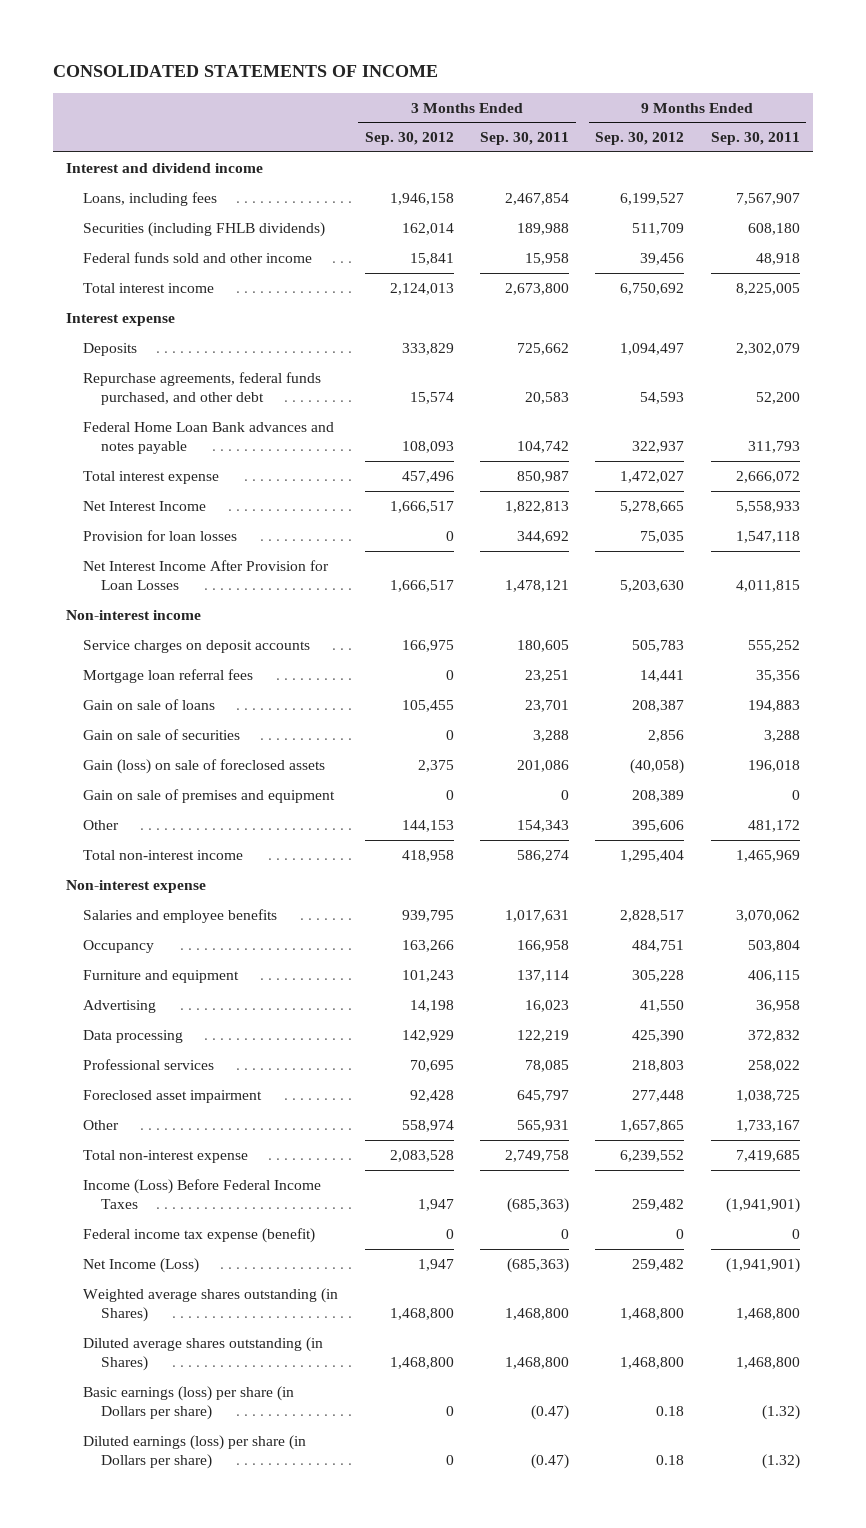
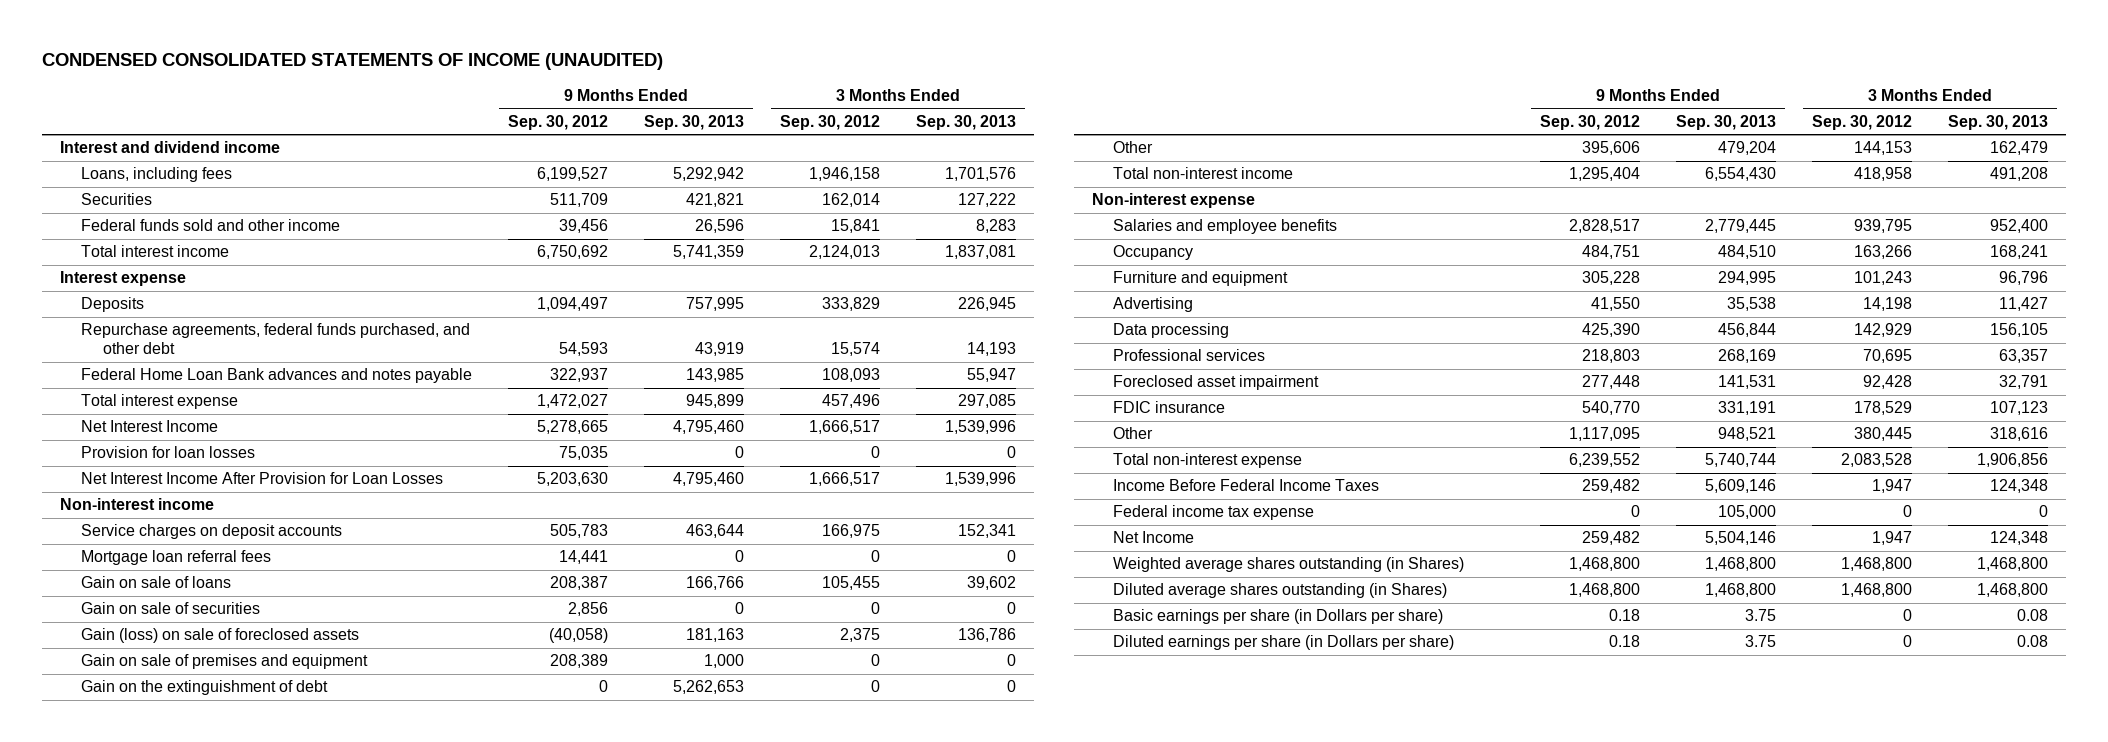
- CONSOLIDATED STATEMENTS OF INCOME
+ CONDENSED CONSOLIDATED STATEMENTS OF INCOME (UNAUDITED)
- | 3 Months Ended Sep. 30, 2012 | 3 Months Ended Sep. 30, 2011 | 9 Months Ended Sep. 30, 2012 | 9 Months Ended Sep. 30, 2011
+ | 9 Months Ended Sep. 30, 2012 | 9 Months Ended Sep. 30, 2013 | 3 Months Ended Sep. 30, 2012 | 3 Months Ended Sep. 30, 2013
- Securities (including FHLB dividends) | 162,014 | 189,988 | 511,709 | 608,180
+ Securities | 511,709 | 421,821 | 162,014 | 127,222
+ Gain on the extinguishment of debt | 0 | 5,262,653 | 0 | 0
- Other | 558,974 | 565,931 | 1,657,865 | 1,733,167
+ FDIC insurance | 540,770 | 331,191 | 178,529 | 107,123
+ Other | 1,117,095 | 948,521 | 380,445 | 318,616
- Income (Loss) Before Federal Income Taxes | 1,947 | (685,363) | 259,482 | (1,941,901)
- Federal income tax expense (benefit) | 0 | 0 | 0 | 0
- Net Income (Loss) | 1,947 | (685,363) | 259,482 | (1,941,901)
+ Income Before Federal Income Taxes | 259,482 | 5,609,146 | 1,947 | 124,348
+ Federal income tax expense | 0 | 105,000 | 0 | 0
+ Net Income | 259,482 | 5,504,146 | 1,947 | 124,348
- Basic earnings (loss) per share (in Dollars per share) | 0 | (0.47) | 0.18 | (1.32)
- Diluted earnings (loss) per share (in Dollars per share) | 0 | (0.47) | 0.18 | (1.32)
+ Basic earnings per share (in Dollars per share) | 0.18 | 3.75 | 0 | 0.08
+ Diluted earnings per share (in Dollars per share) | 0.18 | 3.75 | 0 | 0.08

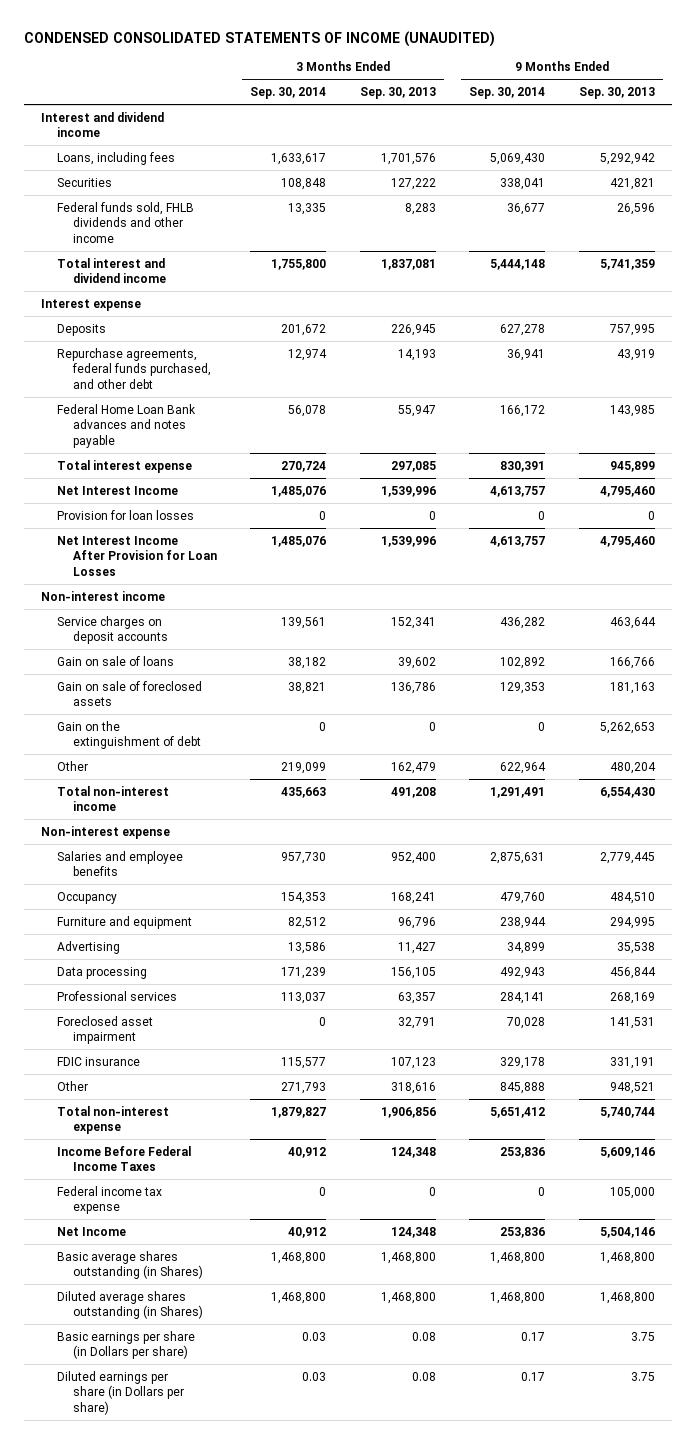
- | 9 Months Ended Sep. 30, 2012 | 9 Months Ended Sep. 30, 2013 | 3 Months Ended Sep. 30, 2012 | 3 Months Ended Sep. 30, 2013
+ | 3 Months Ended Sep. 30, 2014 | 3 Months Ended Sep. 30, 2013 | 9 Months Ended Sep. 30, 2014 | 9 Months Ended Sep. 30, 2013
- Federal funds sold and other income | 39,456 | 26,596 | 15,841 | 8,283
- Total interest income | 6,750,692 | 5,741,359 | 2,124,013 | 1,837,081
+ Federal funds sold, FHLB dividends and other income | 13,335 | 8,283 | 36,677 | 26,596
+ Total interest and dividend income | 1,755,800 | 1,837,081 | 5,444,148 | 5,741,359
- Mortgage loan referral fees | 14,441 | 0 | 0 | 0
- Gain on sale of securities | 2,856 | 0 | 0 | 0
- Gain (loss) on sale of foreclosed assets | (40,058) | 181,163 | 2,375 | 136,786
- Gain on sale of premises and equipment | 208,389 | 1,000 | 0 | 0
+ Gain on sale of foreclosed assets | 38,821 | 136,786 | 129,353 | 181,163
- Other | 395,606 | 479,204 | 144,153 | 162,479
+ Other | 219,099 | 162,479 | 622,964 | 480,204
- Weighted average shares outstanding (in Shares) | 1,468,800 | 1,468,800 | 1,468,800 | 1,468,800
+ Basic average shares outstanding (in Shares) | 1,468,800 | 1,468,800 | 1,468,800 | 1,468,800

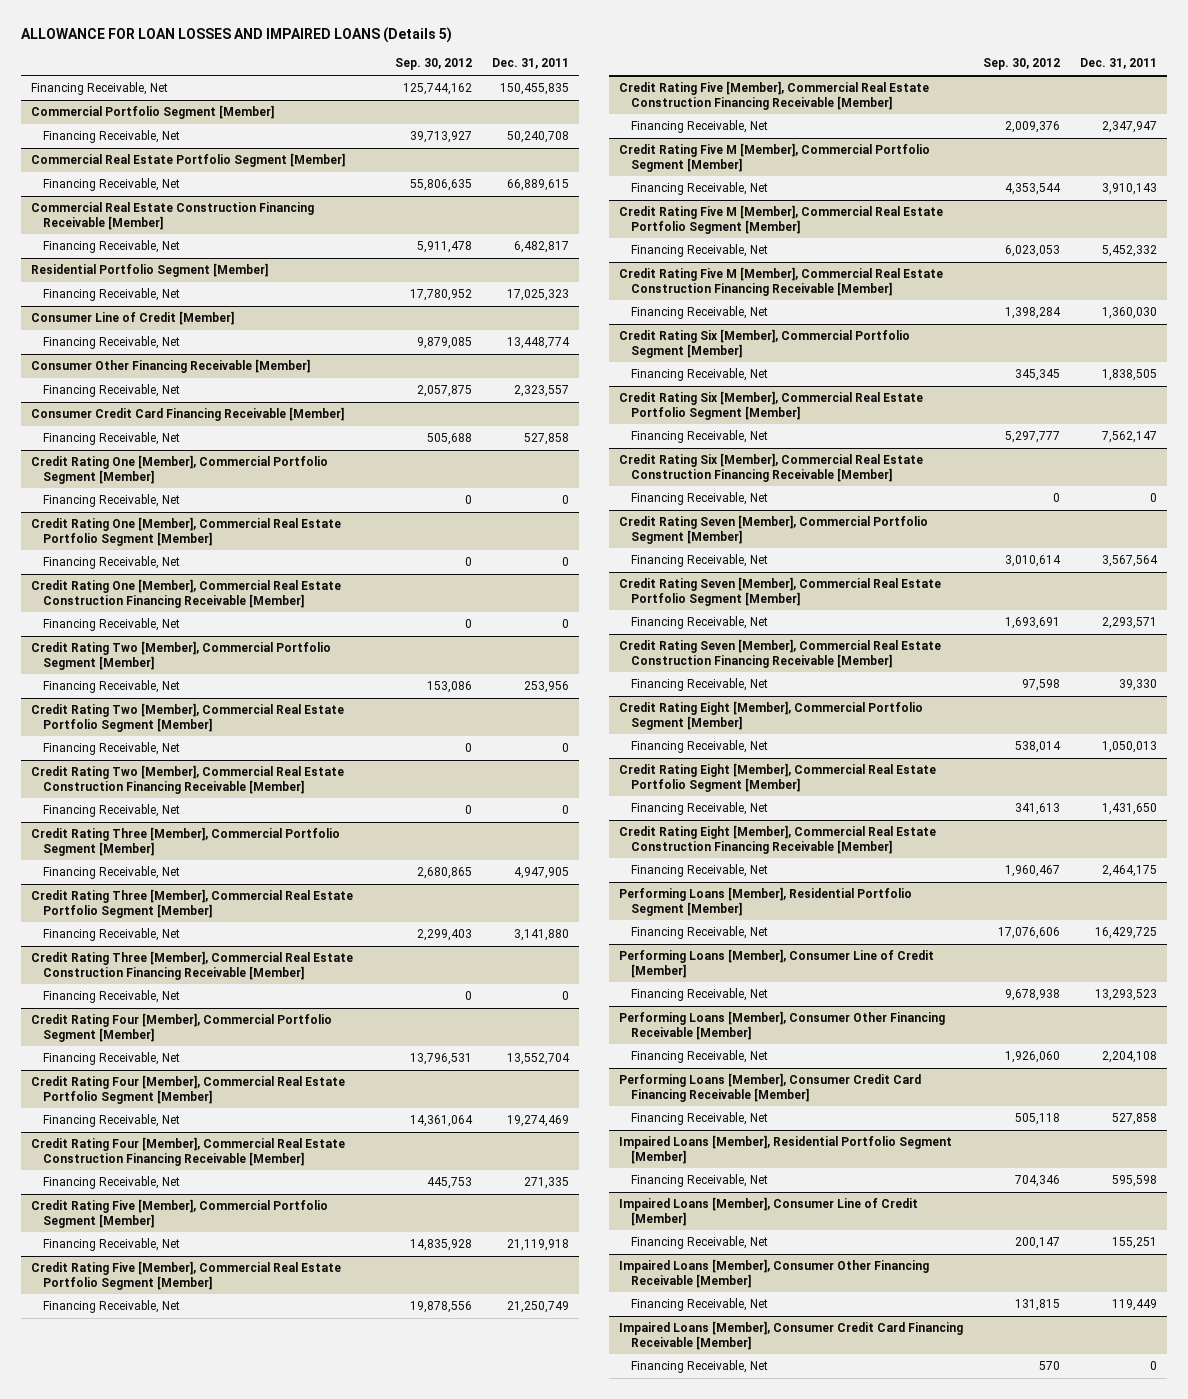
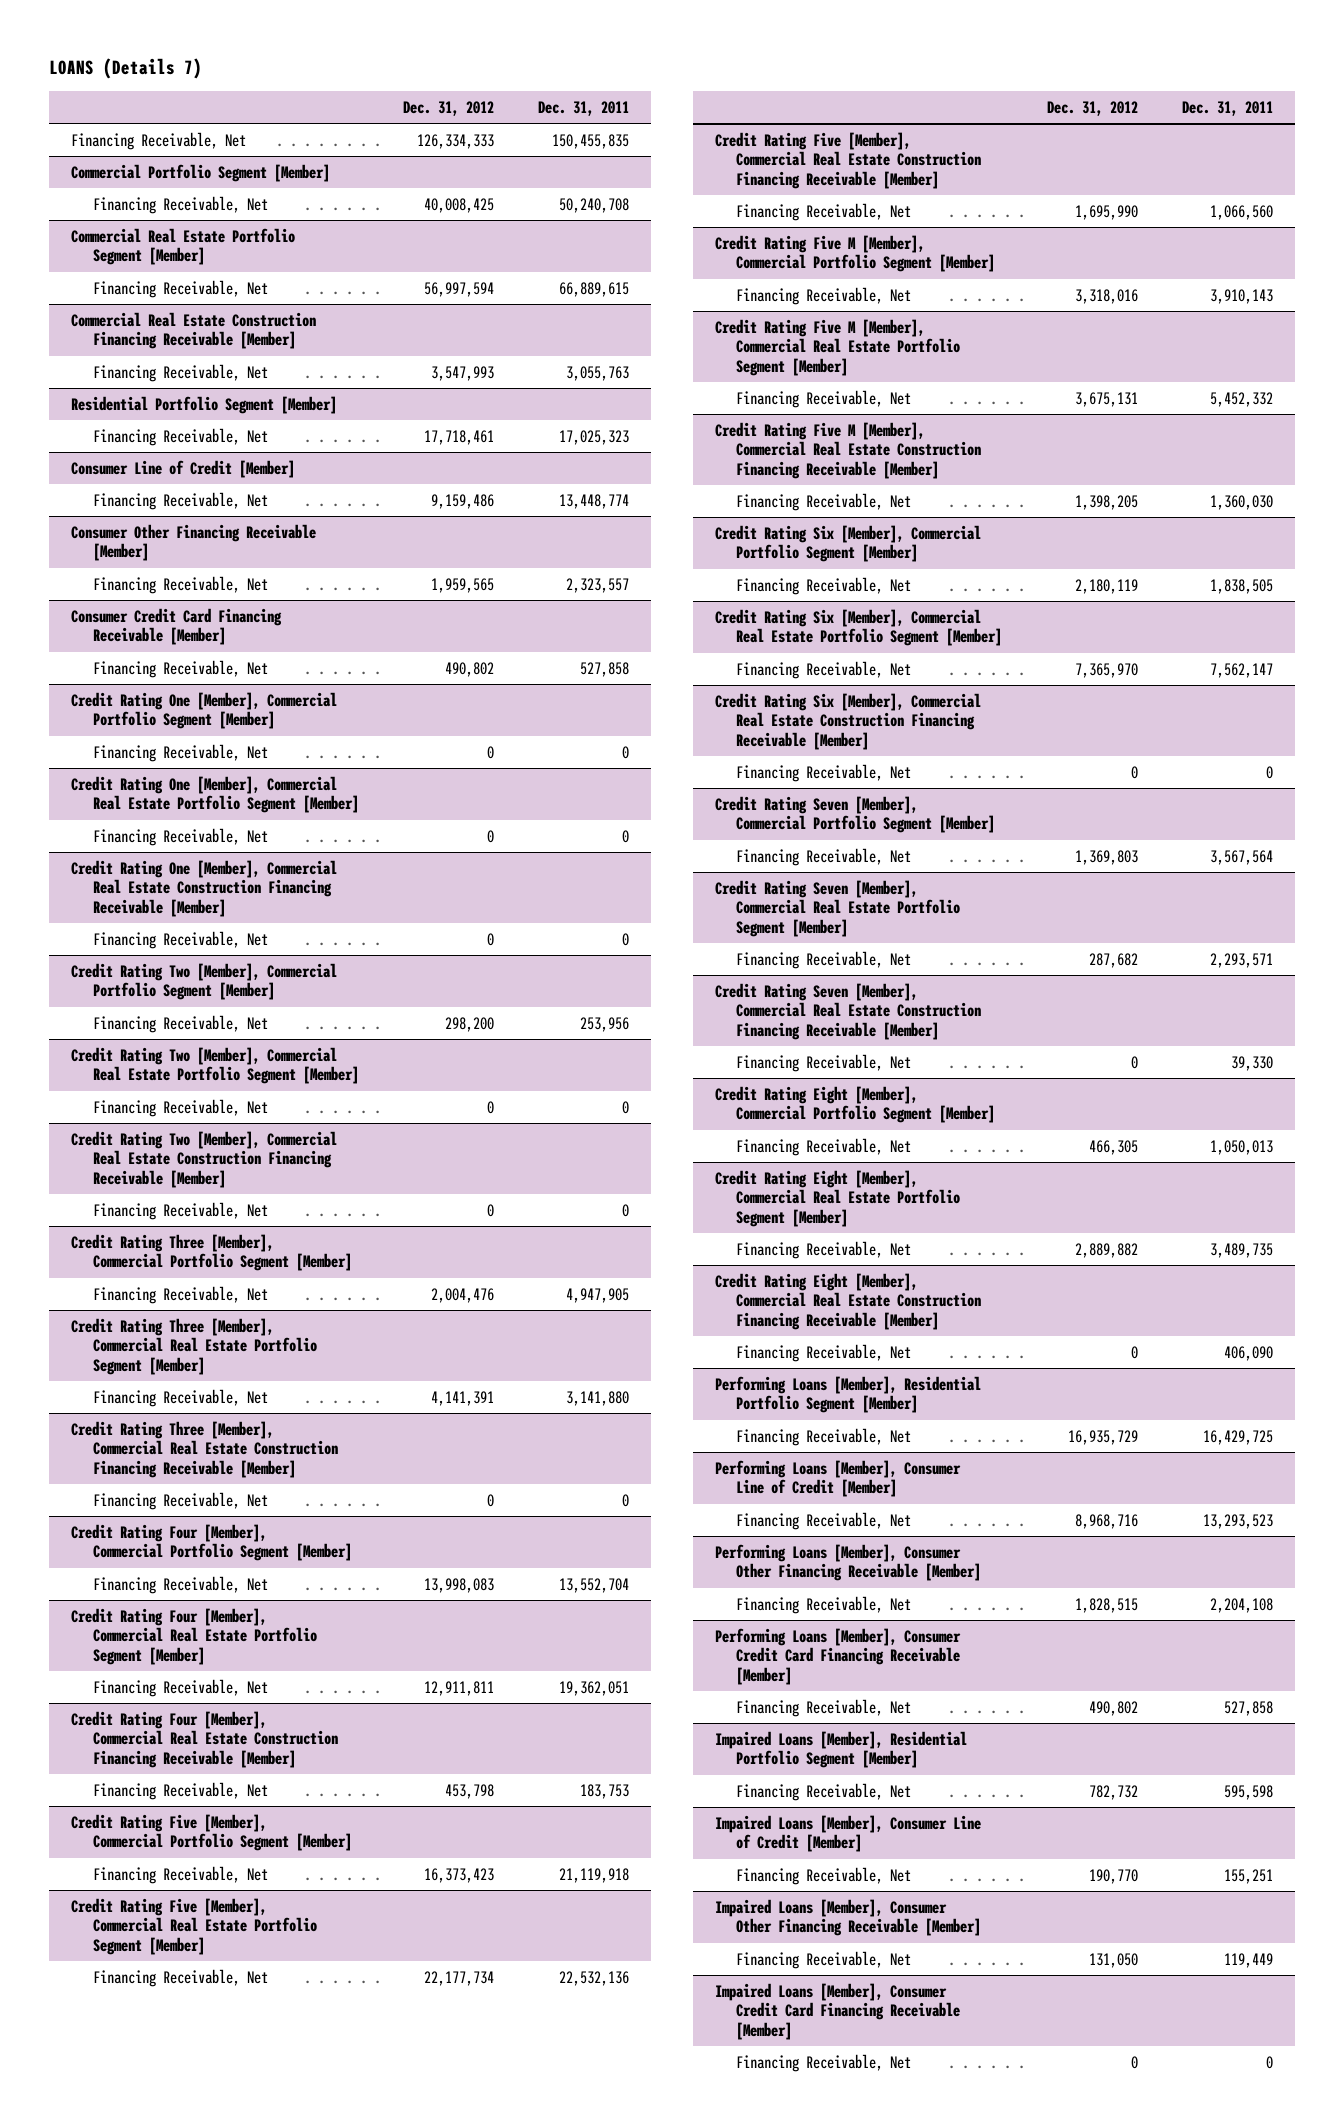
- ALLOWANCE FOR LOAN LOSSES AND IMPAIRED LOANS (Details 5)
+ LOANS (Details 7)
- | Sep. 30, 2012 | Dec. 31, 2011
+ | Dec. 31, 2012 | Dec. 31, 2011
@ Commercial Real Estate Construction Financing Receivable [Member]
- Financing Receivable, Net | 5,911,478 | 6,482,817
+ Financing Receivable, Net | 3,547,993 | 3,055,763
@ Credit Rating Four [Member], Commercial Real Estate Portfolio Segment [Member]
- Financing Receivable, Net | 14,361,064 | 19,274,469
+ Financing Receivable, Net | 12,911,811 | 19,362,051
@ Credit Rating Four [Member], Commercial Real Estate Construction Financing Receivable [Member]
- Financing Receivable, Net | 445,753 | 271,335
+ Financing Receivable, Net | 453,798 | 183,753
@ Credit Rating Five [Member], Commercial Real Estate Portfolio Segment [Member]
- Financing Receivable, Net | 19,878,556 | 21,250,749
+ Financing Receivable, Net | 22,177,734 | 22,532,136
@ Credit Rating Five [Member], Commercial Real Estate Construction Financing Receivable [Member]
- Financing Receivable, Net | 2,009,376 | 2,347,947
+ Financing Receivable, Net | 1,695,990 | 1,066,560
@ Credit Rating Eight [Member], Commercial Real Estate Portfolio Segment [Member]
- Financing Receivable, Net | 341,613 | 1,431,650
+ Financing Receivable, Net | 2,889,882 | 3,489,735
@ Credit Rating Eight [Member], Commercial Real Estate Construction Financing Receivable [Member]
- Financing Receivable, Net | 1,960,467 | 2,464,175
+ Financing Receivable, Net | 0 | 406,090

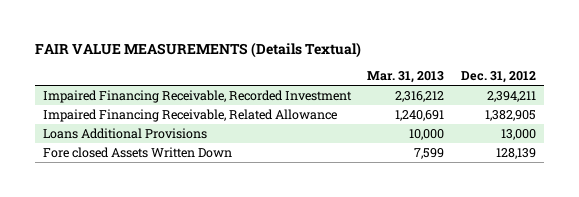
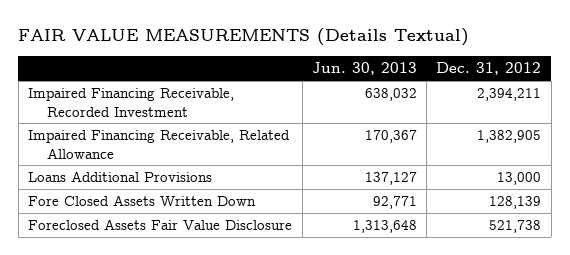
- | Mar. 31, 2013 | Dec. 31, 2012
+ | Jun. 30, 2013 | Dec. 31, 2012
- Fore closed Assets Written Down | 7,599 | 128,139
+ Fore Closed Assets Written Down | 92,771 | 128,139
+ Foreclosed Assets Fair Value Disclosure | 1,313,648 | 521,738

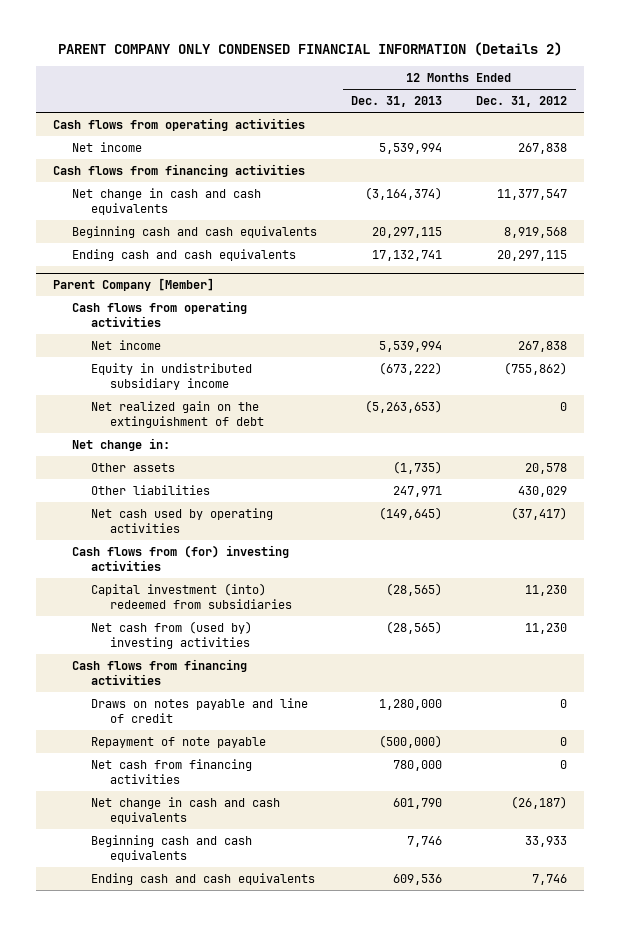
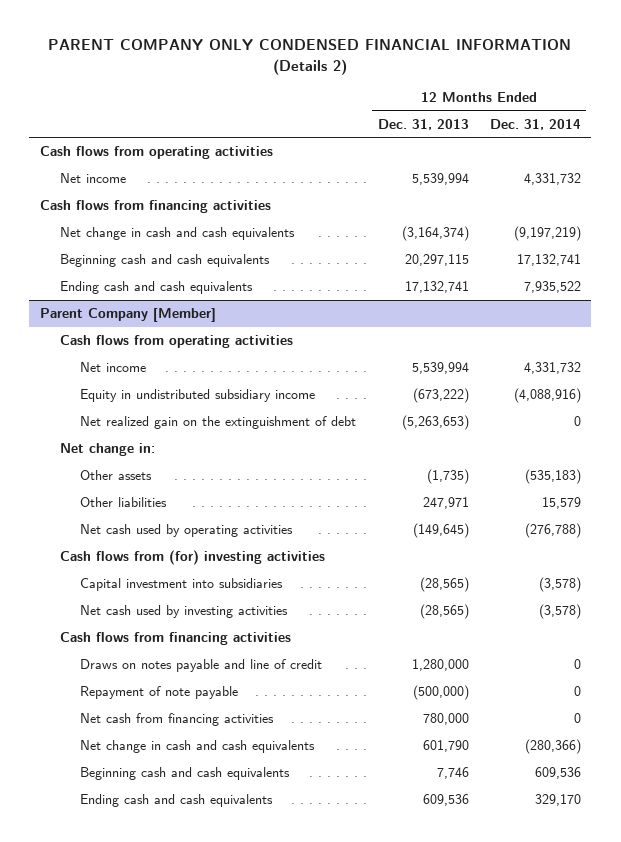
- | 12 Months Ended Dec. 31, 2013 | 12 Months Ended Dec. 31, 2012
+ | 12 Months Ended Dec. 31, 2013 | 12 Months Ended Dec. 31, 2014
@ Parent Company [Member]
- Capital investment (into) redeemed from subsidiaries | (28,565) | 11,230
- Net cash from (used by) investing activities | (28,565) | 11,230
+ Capital investment into subsidiaries | (28,565) | (3,578)
+ Net cash used by investing activities | (28,565) | (3,578)

